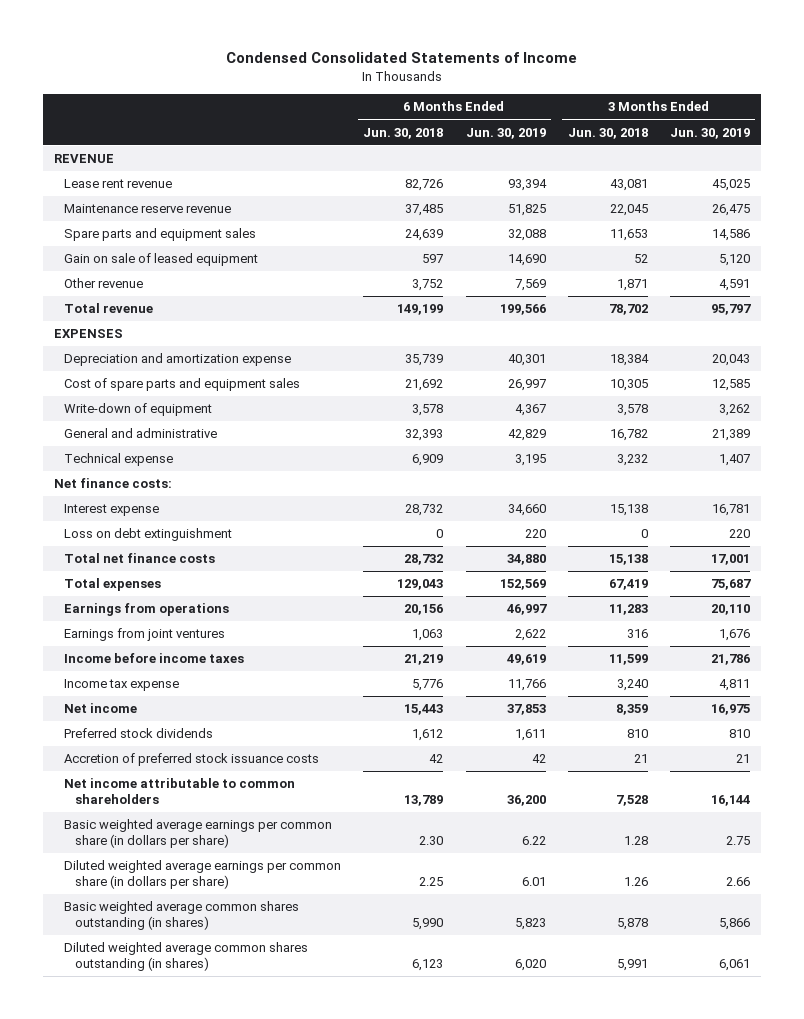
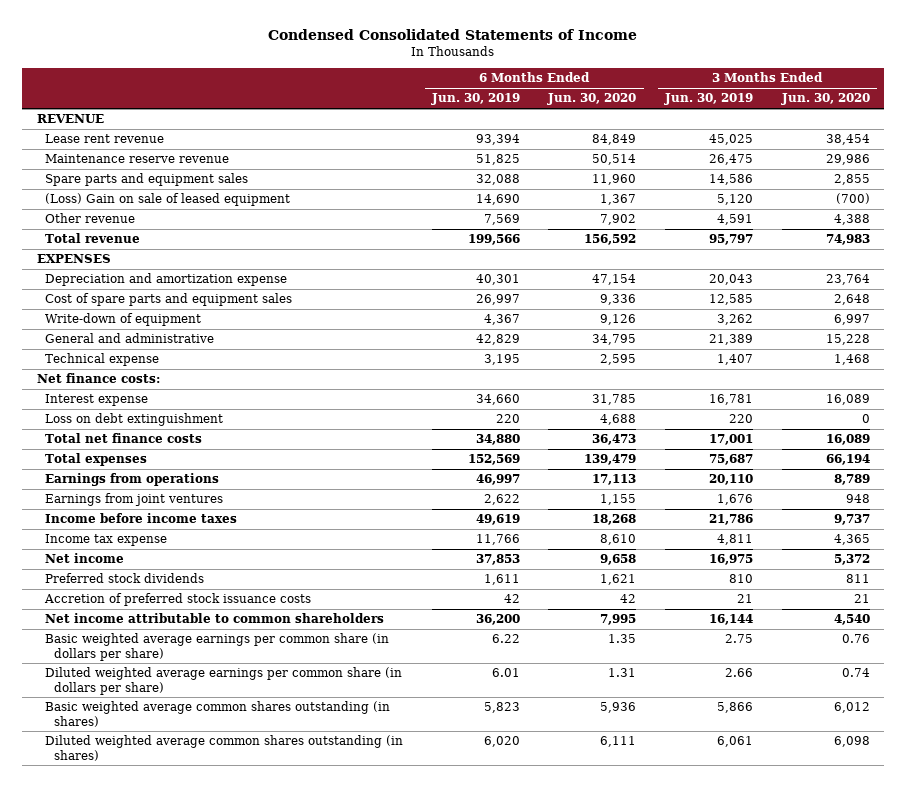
- | 6 Months Ended Jun. 30, 2018 | 6 Months Ended Jun. 30, 2019 | 3 Months Ended Jun. 30, 2018 | 3 Months Ended Jun. 30, 2019
+ | 6 Months Ended Jun. 30, 2019 | 6 Months Ended Jun. 30, 2020 | 3 Months Ended Jun. 30, 2019 | 3 Months Ended Jun. 30, 2020
- Gain on sale of leased equipment | 597 | 14,690 | 52 | 5,120
+ (Loss) Gain on sale of leased equipment | 14,690 | 1,367 | 5,120 | (700)

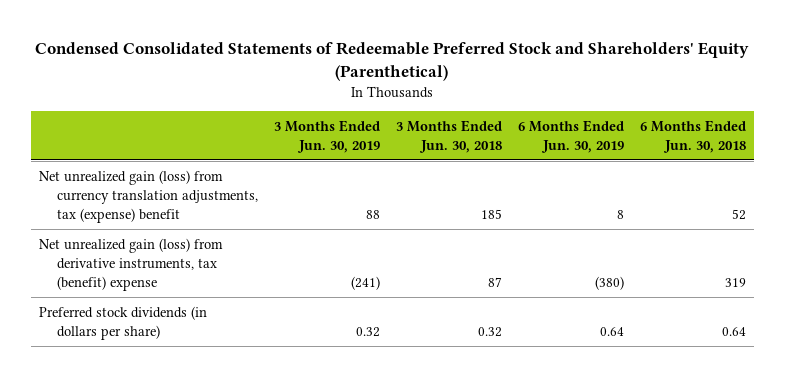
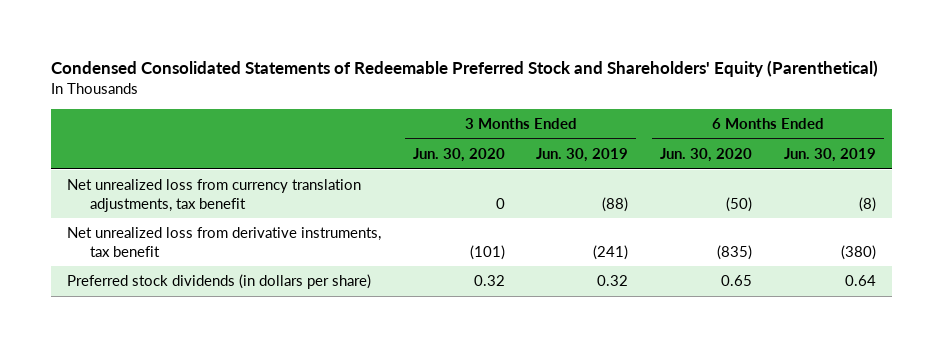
- | 3 Months Ended Jun. 30, 2019 | 3 Months Ended Jun. 30, 2018 | 6 Months Ended Jun. 30, 2019 | 6 Months Ended Jun. 30, 2018
+ | 3 Months Ended Jun. 30, 2020 | 3 Months Ended Jun. 30, 2019 | 6 Months Ended Jun. 30, 2020 | 6 Months Ended Jun. 30, 2019
- Net unrealized gain (loss) from currency translation adjustments, tax (expense) benefit | 88 | 185 | 8 | 52
- Net unrealized gain (loss) from derivative instruments, tax (benefit) expense | (241) | 87 | (380) | 319
+ Net unrealized loss from currency translation adjustments, tax benefit | 0 | (88) | (50) | (8)
+ Net unrealized loss from derivative instruments, tax benefit | (101) | (241) | (835) | (380)

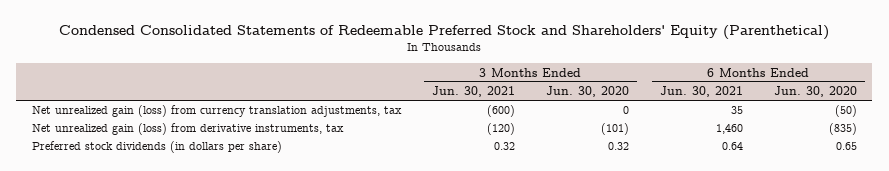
- | 3 Months Ended Jun. 30, 2020 | 3 Months Ended Jun. 30, 2019 | 6 Months Ended Jun. 30, 2020 | 6 Months Ended Jun. 30, 2019
+ | 3 Months Ended Jun. 30, 2021 | 3 Months Ended Jun. 30, 2020 | 6 Months Ended Jun. 30, 2021 | 6 Months Ended Jun. 30, 2020
- Net unrealized loss from currency translation adjustments, tax benefit | 0 | (88) | (50) | (8)
- Net unrealized loss from derivative instruments, tax benefit | (101) | (241) | (835) | (380)
+ Net unrealized gain (loss) from currency translation adjustments, tax | (600) | 0 | 35 | (50)
+ Net unrealized gain (loss) from derivative instruments, tax | (120) | (101) | 1,460 | (835)

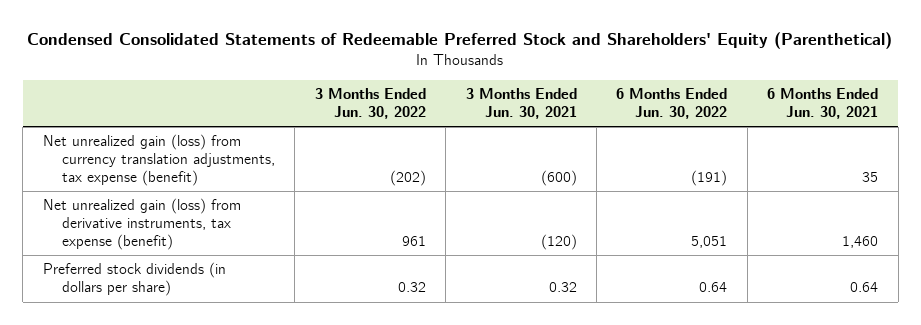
- | 3 Months Ended Jun. 30, 2021 | 3 Months Ended Jun. 30, 2020 | 6 Months Ended Jun. 30, 2021 | 6 Months Ended Jun. 30, 2020
+ | 3 Months Ended Jun. 30, 2022 | 3 Months Ended Jun. 30, 2021 | 6 Months Ended Jun. 30, 2022 | 6 Months Ended Jun. 30, 2021
- Net unrealized gain (loss) from currency translation adjustments, tax | (600) | 0 | 35 | (50)
- Net unrealized gain (loss) from derivative instruments, tax | (120) | (101) | 1,460 | (835)
+ Net unrealized gain (loss) from currency translation adjustments, tax expense (benefit) | (202) | (600) | (191) | 35
+ Net unrealized gain (loss) from derivative instruments, tax expense (benefit) | 961 | (120) | 5,051 | 1,460

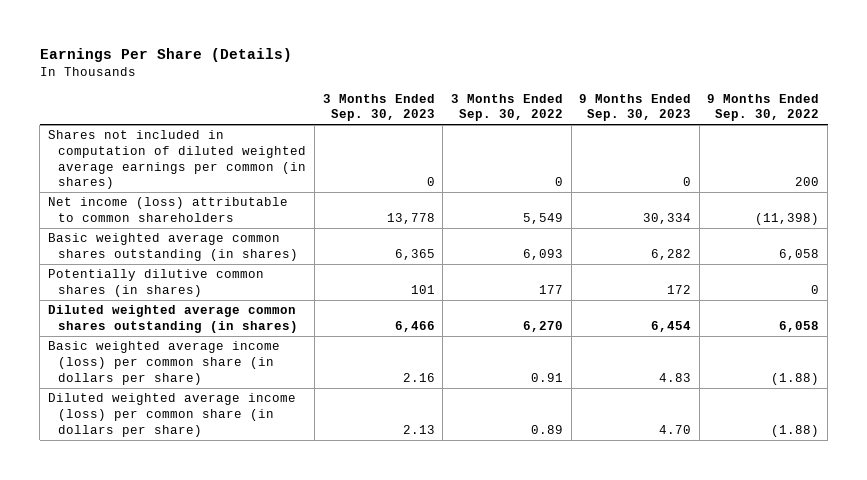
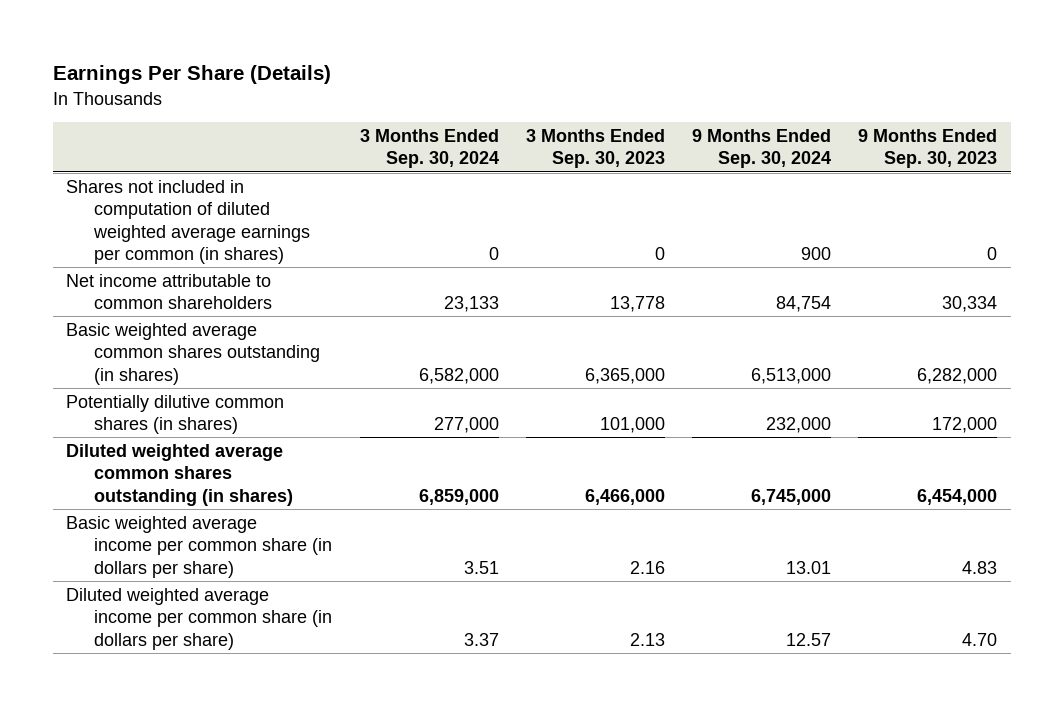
- | 3 Months Ended Sep. 30, 2023 | 3 Months Ended Sep. 30, 2022 | 9 Months Ended Sep. 30, 2023 | 9 Months Ended Sep. 30, 2022
+ | 3 Months Ended Sep. 30, 2024 | 3 Months Ended Sep. 30, 2023 | 9 Months Ended Sep. 30, 2024 | 9 Months Ended Sep. 30, 2023
- Net income (loss) attributable to common shareholders | 13,778 | 5,549 | 30,334 | (11,398)
- Basic weighted average common shares outstanding (in shares) | 6,365 | 6,093 | 6,282 | 6,058
- Potentially dilutive common shares (in shares) | 101 | 177 | 172 | 0
- Diluted weighted average common shares outstanding (in shares) | 6,466 | 6,270 | 6,454 | 6,058
- Basic weighted average income (loss) per common share (in dollars per share) | 2.16 | 0.91 | 4.83 | (1.88)
- Diluted weighted average income (loss) per common share (in dollars per share) | 2.13 | 0.89 | 4.70 | (1.88)
+ Net income attributable to common shareholders | 23,133 | 13,778 | 84,754 | 30,334
+ Basic weighted average common shares outstanding (in shares) | 6,582,000 | 6,365,000 | 6,513,000 | 6,282,000
+ Potentially dilutive common shares (in shares) | 277,000 | 101,000 | 232,000 | 172,000
+ Diluted weighted average common shares outstanding (in shares) | 6,859,000 | 6,466,000 | 6,745,000 | 6,454,000
+ Basic weighted average income per common share (in dollars per share) | 3.51 | 2.16 | 13.01 | 4.83
+ Diluted weighted average income per common share (in dollars per share) | 3.37 | 2.13 | 12.57 | 4.70

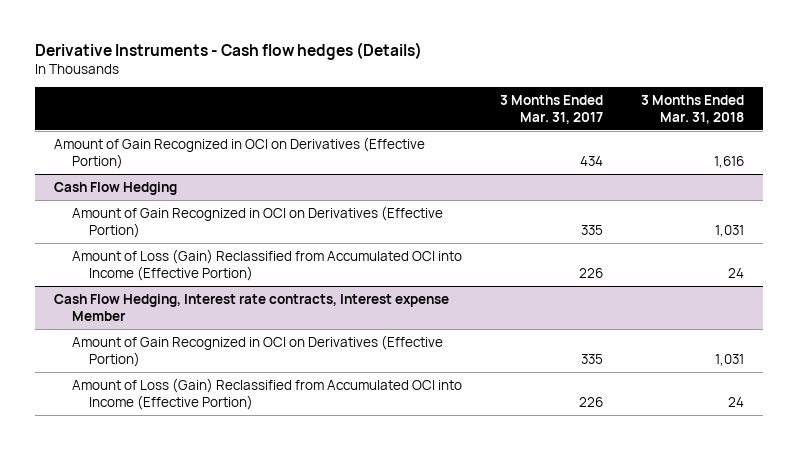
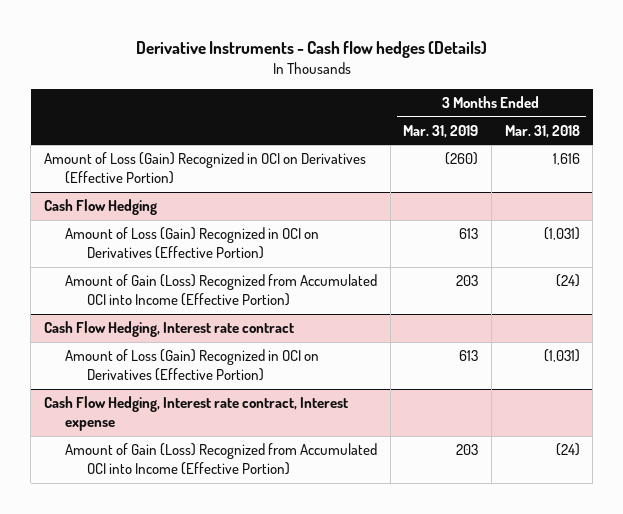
- | 3 Months Ended Mar. 31, 2017 | 3 Months Ended Mar. 31, 2018
+ | 3 Months Ended Mar. 31, 2019 | 3 Months Ended Mar. 31, 2018
- Amount of Gain Recognized in OCI on Derivatives (Effective Portion) | 434 | 1,616
+ Amount of Loss (Gain) Recognized in OCI on Derivatives (Effective Portion) | (260) | 1,616
@ Cash Flow Hedging
- Amount of Gain Recognized in OCI on Derivatives (Effective Portion) | 335 | 1,031
- Amount of Loss (Gain) Reclassified from Accumulated OCI into Income (Effective Portion) | 226 | 24
- Cash Flow Hedging, Interest rate contracts, Interest expense Member
- Amount of Gain Recognized in OCI on Derivatives (Effective Portion) | 335 | 1,031
- Amount of Loss (Gain) Reclassified from Accumulated OCI into Income (Effective Portion) | 226 | 24
@ Cash Flow Hedging
+ Amount of Loss (Gain) Recognized in OCI on Derivatives (Effective Portion) | 613 | (1,031)
+ Amount of Gain (Loss) Recognized from Accumulated OCI into Income (Effective Portion) | 203 | (24)
+ Cash Flow Hedging, Interest rate contract
+ Amount of Loss (Gain) Recognized in OCI on Derivatives (Effective Portion) | 613 | (1,031)
+ Cash Flow Hedging, Interest rate contract, Interest expense
+ Amount of Gain (Loss) Recognized from Accumulated OCI into Income (Effective Portion) | 203 | (24)

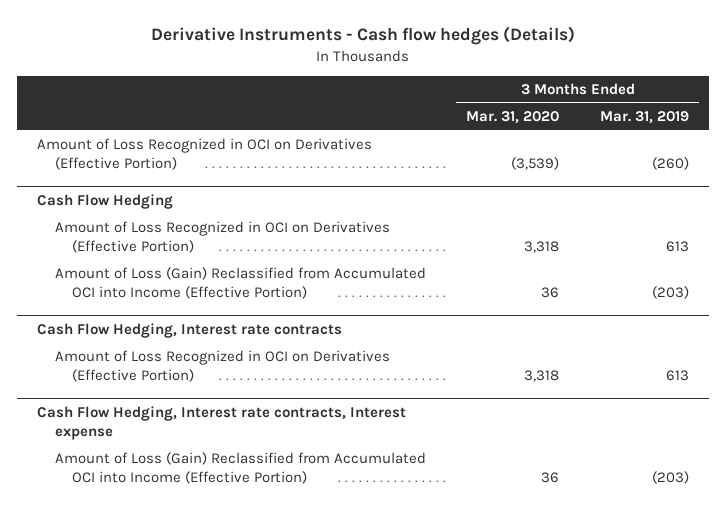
- | 3 Months Ended Mar. 31, 2019 | 3 Months Ended Mar. 31, 2018
+ | 3 Months Ended Mar. 31, 2020 | 3 Months Ended Mar. 31, 2019
- Amount of Loss (Gain) Recognized in OCI on Derivatives (Effective Portion) | (260) | 1,616
+ Amount of Loss Recognized in OCI on Derivatives (Effective Portion) | (3,539) | (260)
@ Cash Flow Hedging
- Amount of Loss (Gain) Recognized in OCI on Derivatives (Effective Portion) | 613 | (1,031)
- Amount of Gain (Loss) Recognized from Accumulated OCI into Income (Effective Portion) | 203 | (24)
- Cash Flow Hedging, Interest rate contract
- Amount of Loss (Gain) Recognized in OCI on Derivatives (Effective Portion) | 613 | (1,031)
- Cash Flow Hedging, Interest rate contract, Interest expense
- Amount of Gain (Loss) Recognized from Accumulated OCI into Income (Effective Portion) | 203 | (24)
@ Cash Flow Hedging
+ Amount of Loss Recognized in OCI on Derivatives (Effective Portion) | 3,318 | 613
+ Amount of Loss (Gain) Reclassified from Accumulated OCI into Income (Effective Portion) | 36 | (203)
+ Cash Flow Hedging, Interest rate contracts
+ Amount of Loss Recognized in OCI on Derivatives (Effective Portion) | 3,318 | 613
+ Cash Flow Hedging, Interest rate contracts, Interest expense
+ Amount of Loss (Gain) Reclassified from Accumulated OCI into Income (Effective Portion) | 36 | (203)

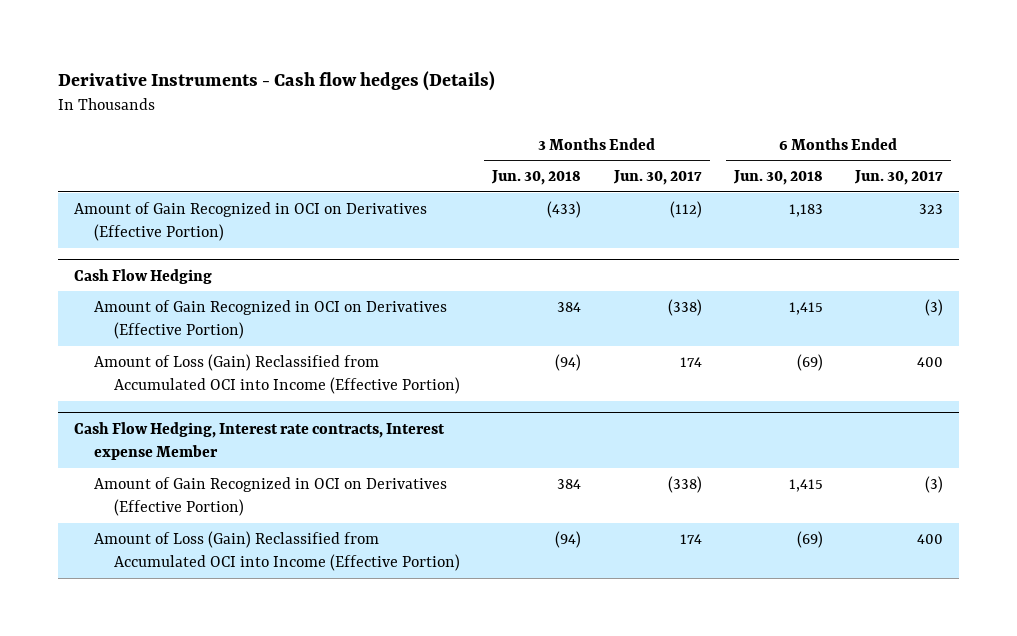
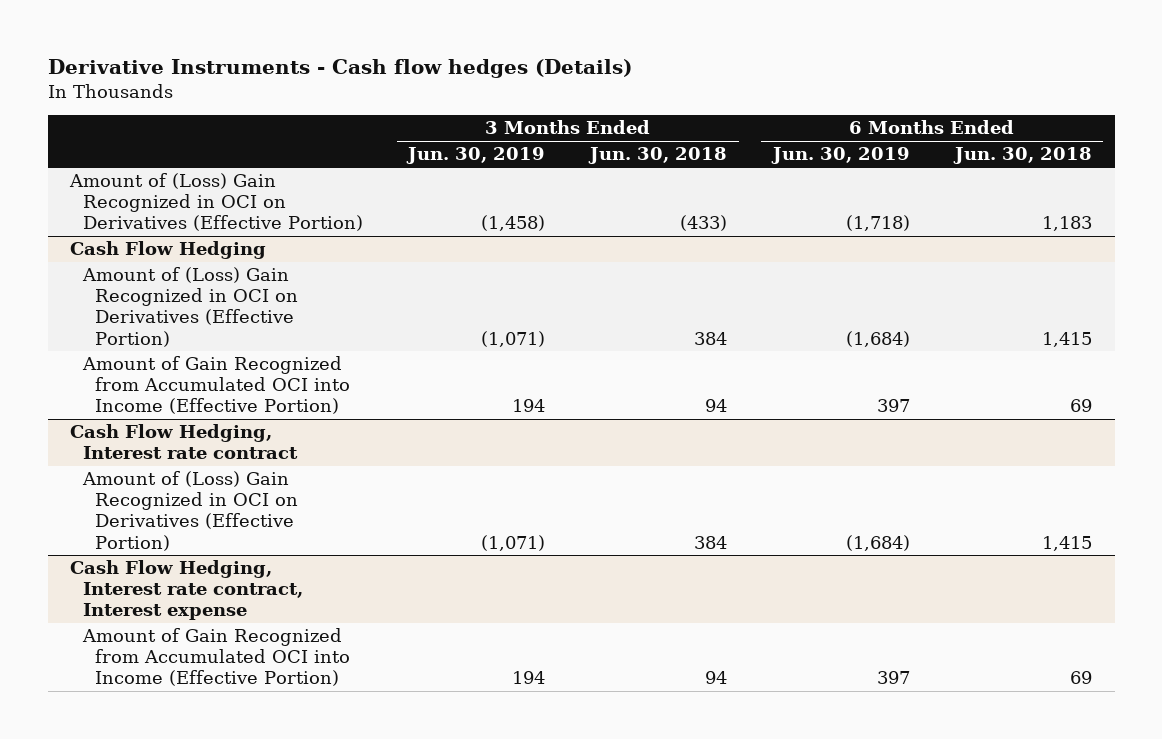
- | 3 Months Ended Jun. 30, 2018 | 3 Months Ended Jun. 30, 2017 | 6 Months Ended Jun. 30, 2018 | 6 Months Ended Jun. 30, 2017
+ | 3 Months Ended Jun. 30, 2019 | 3 Months Ended Jun. 30, 2018 | 6 Months Ended Jun. 30, 2019 | 6 Months Ended Jun. 30, 2018
- Amount of Gain Recognized in OCI on Derivatives (Effective Portion) | (433) | (112) | 1,183 | 323
+ Amount of (Loss) Gain Recognized in OCI on Derivatives (Effective Portion) | (1,458) | (433) | (1,718) | 1,183
@ Cash Flow Hedging
- Amount of Gain Recognized in OCI on Derivatives (Effective Portion) | 384 | (338) | 1,415 | (3)
- Amount of Loss (Gain) Reclassified from Accumulated OCI into Income (Effective Portion) | (94) | 174 | (69) | 400
- Cash Flow Hedging, Interest rate contracts, Interest expense Member
- Amount of Gain Recognized in OCI on Derivatives (Effective Portion) | 384 | (338) | 1,415 | (3)
- Amount of Loss (Gain) Reclassified from Accumulated OCI into Income (Effective Portion) | (94) | 174 | (69) | 400
@ Cash Flow Hedging
+ Amount of (Loss) Gain Recognized in OCI on Derivatives (Effective Portion) | (1,071) | 384 | (1,684) | 1,415
+ Amount of Gain Recognized from Accumulated OCI into Income (Effective Portion) | 194 | 94 | 397 | 69
+ Cash Flow Hedging, Interest rate contract
+ Amount of (Loss) Gain Recognized in OCI on Derivatives (Effective Portion) | (1,071) | 384 | (1,684) | 1,415
+ Cash Flow Hedging, Interest rate contract, Interest expense
+ Amount of Gain Recognized from Accumulated OCI into Income (Effective Portion) | 194 | 94 | 397 | 69

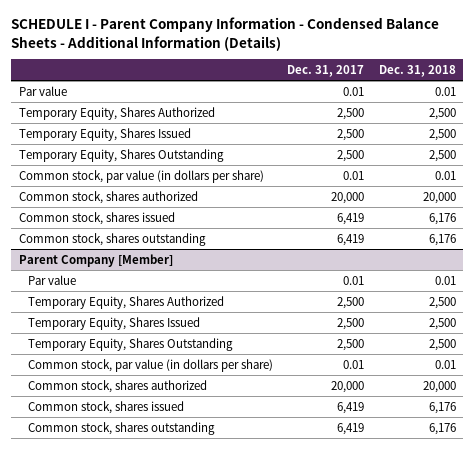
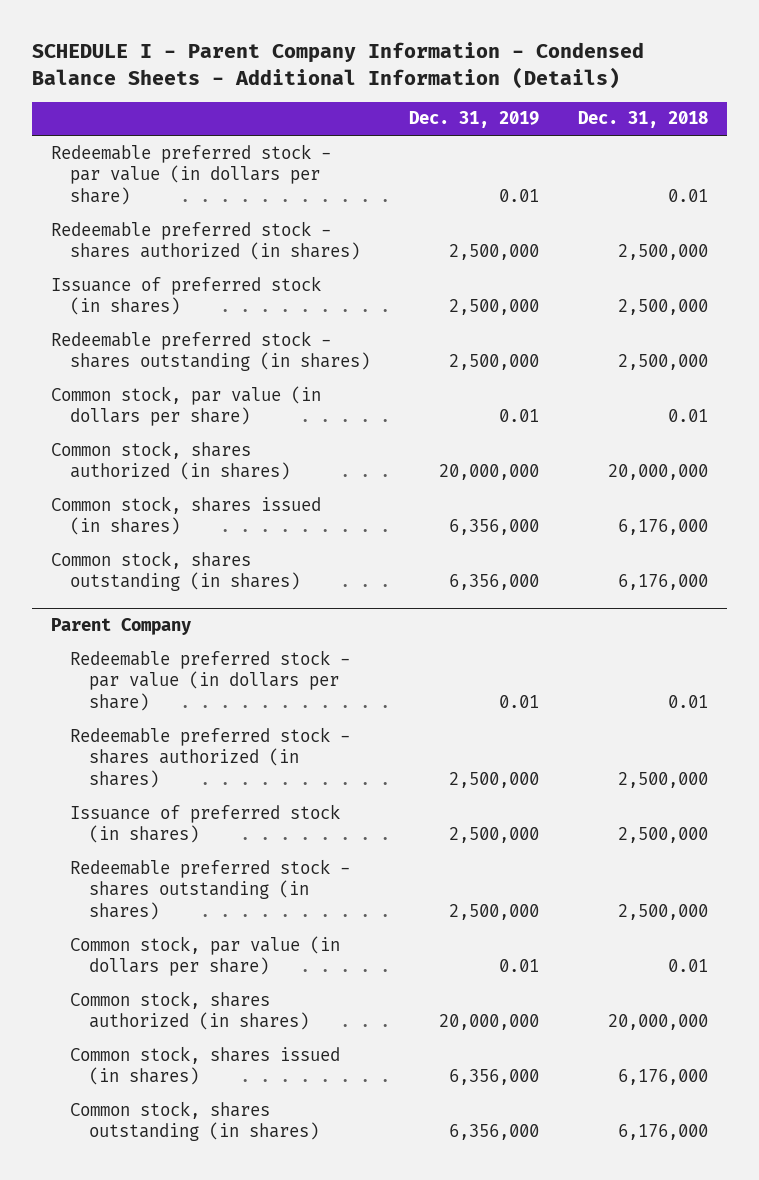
- | Dec. 31, 2017 | Dec. 31, 2018
+ | Dec. 31, 2019 | Dec. 31, 2018
- Par value | 0.01 | 0.01
- Temporary Equity, Shares Authorized | 2,500 | 2,500
- Temporary Equity, Shares Issued | 2,500 | 2,500
- Temporary Equity, Shares Outstanding | 2,500 | 2,500
+ Redeemable preferred stock - par value (in dollars per share) | 0.01 | 0.01
+ Redeemable preferred stock - shares authorized (in shares) | 2,500,000 | 2,500,000
+ Issuance of preferred stock (in shares) | 2,500,000 | 2,500,000
+ Redeemable preferred stock - shares outstanding (in shares) | 2,500,000 | 2,500,000
- Common stock, shares authorized | 20,000 | 20,000
- Common stock, shares issued | 6,419 | 6,176
- Common stock, shares outstanding | 6,419 | 6,176
- Parent Company [Member]
- Par value | 0.01 | 0.01
- Temporary Equity, Shares Authorized | 2,500 | 2,500
- Temporary Equity, Shares Issued | 2,500 | 2,500
- Temporary Equity, Shares Outstanding | 2,500 | 2,500
+ Common stock, shares authorized (in shares) | 20,000,000 | 20,000,000
+ Common stock, shares issued (in shares) | 6,356,000 | 6,176,000
+ Common stock, shares outstanding (in shares) | 6,356,000 | 6,176,000
+ Parent Company
+ Redeemable preferred stock - par value (in dollars per share) | 0.01 | 0.01
+ Redeemable preferred stock - shares authorized (in shares) | 2,500,000 | 2,500,000
+ Issuance of preferred stock (in shares) | 2,500,000 | 2,500,000
+ Redeemable preferred stock - shares outstanding (in shares) | 2,500,000 | 2,500,000
- Common stock, shares authorized | 20,000 | 20,000
- Common stock, shares issued | 6,419 | 6,176
- Common stock, shares outstanding | 6,419 | 6,176
+ Common stock, shares authorized (in shares) | 20,000,000 | 20,000,000
+ Common stock, shares issued (in shares) | 6,356,000 | 6,176,000
+ Common stock, shares outstanding (in shares) | 6,356,000 | 6,176,000

